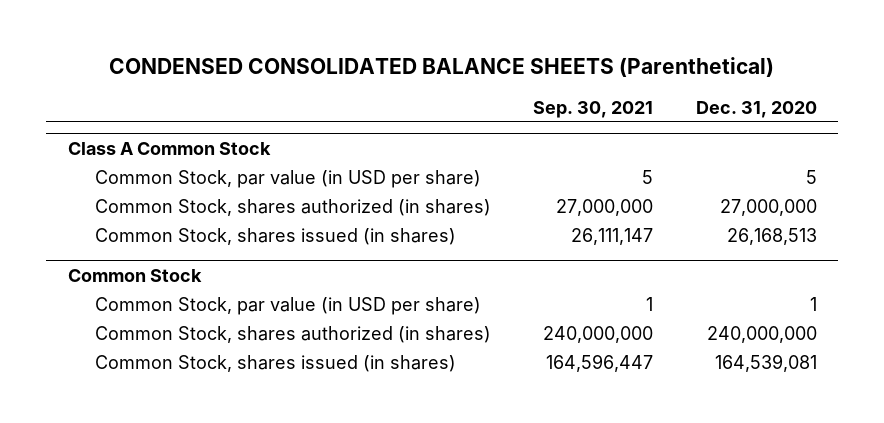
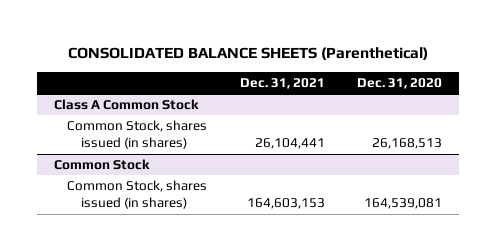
- CONDENSED CONSOLIDATED BALANCE SHEETS (Parenthetical)
+ CONSOLIDATED BALANCE SHEETS (Parenthetical)
- | Sep. 30, 2021 | Dec. 31, 2020
+ | Dec. 31, 2021 | Dec. 31, 2020
@ Class A Common Stock
- Common Stock, par value (in USD per share) | 5 | 5
- Common Stock, shares authorized (in shares) | 27,000,000 | 27,000,000
@ Common Stock
- Common Stock, par value (in USD per share) | 1 | 1
- Common Stock, shares authorized (in shares) | 240,000,000 | 240,000,000

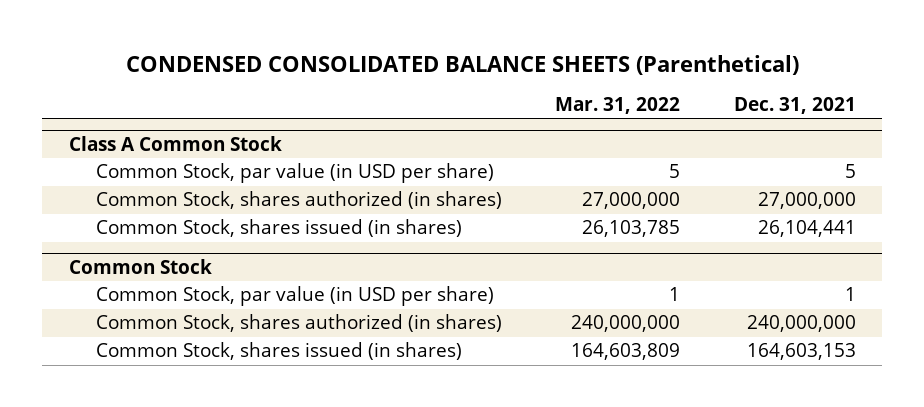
- CONSOLIDATED BALANCE SHEETS (Parenthetical)
+ CONDENSED CONSOLIDATED BALANCE SHEETS (Parenthetical)
- | Dec. 31, 2021 | Dec. 31, 2020
+ | Mar. 31, 2022 | Dec. 31, 2021
@ Class A Common Stock
+ Common Stock, par value (in USD per share) | 5 | 5
+ Common Stock, shares authorized (in shares) | 27,000,000 | 27,000,000
@ Common Stock
+ Common Stock, par value (in USD per share) | 1 | 1
+ Common Stock, shares authorized (in shares) | 240,000,000 | 240,000,000

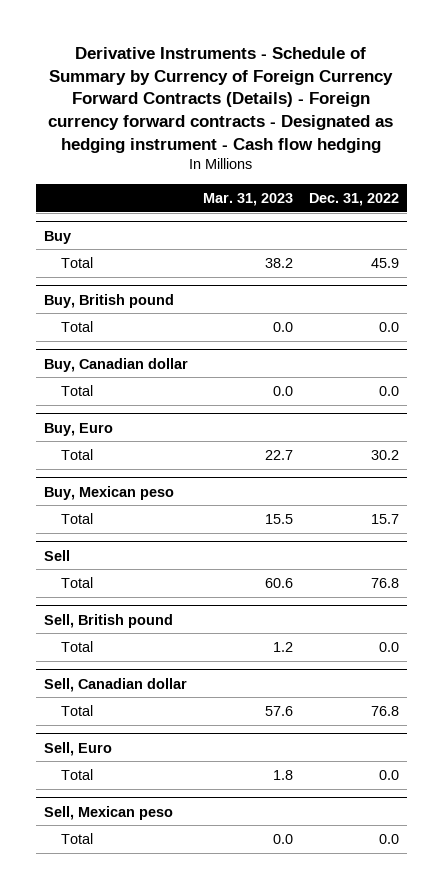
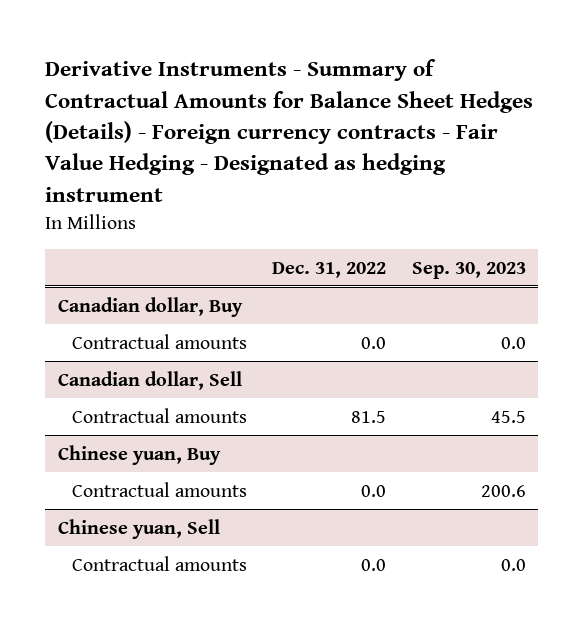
- Derivative Instruments - Schedule of Summary by Currency of Foreign Currency Forward Contracts (Details) - Foreign currency forward contracts - Designated as hedging instrument - Cash flow hedging
+ Derivative Instruments - Summary of Contractual Amounts for Balance Sheet Hedges (Details) - Foreign currency contracts - Fair Value Hedging - Designated as hedging instrument
- | Mar. 31, 2023 | Dec. 31, 2022
+ | Dec. 31, 2022 | Sep. 30, 2023
- Buy
- Total | 38.2 | 45.9
- Buy, British pound
- Total | 0.0 | 0.0
- Buy, Canadian dollar
- Total | 0.0 | 0.0
- Buy, Euro
- Total | 22.7 | 30.2
- Buy, Mexican peso
- Total | 15.5 | 15.7
- Sell
- Total | 60.6 | 76.8
- Sell, British pound
- Total | 1.2 | 0.0
- Sell, Canadian dollar
- Total | 57.6 | 76.8
- Sell, Euro
- Total | 1.8 | 0.0
- Sell, Mexican peso
- Total | 0.0 | 0.0
+ Canadian dollar, Buy
+ Contractual amounts | 0.0 | 0.0
+ Canadian dollar, Sell
+ Contractual amounts | 81.5 | 45.5
+ Chinese yuan, Buy
+ Contractual amounts | 0.0 | 200.6
+ Chinese yuan, Sell
+ Contractual amounts | 0.0 | 0.0

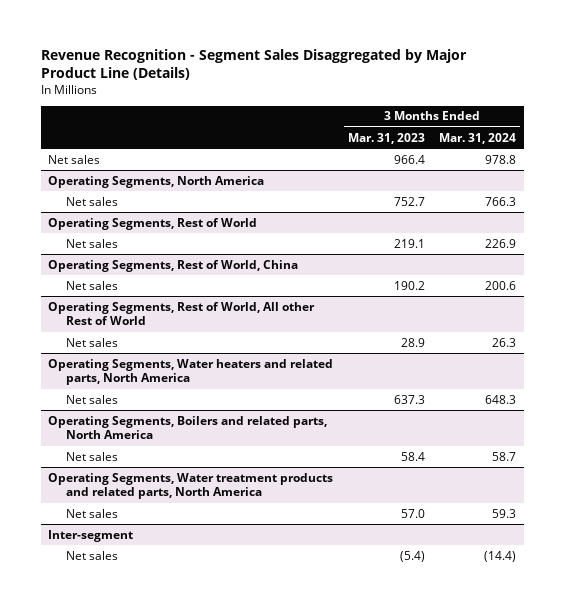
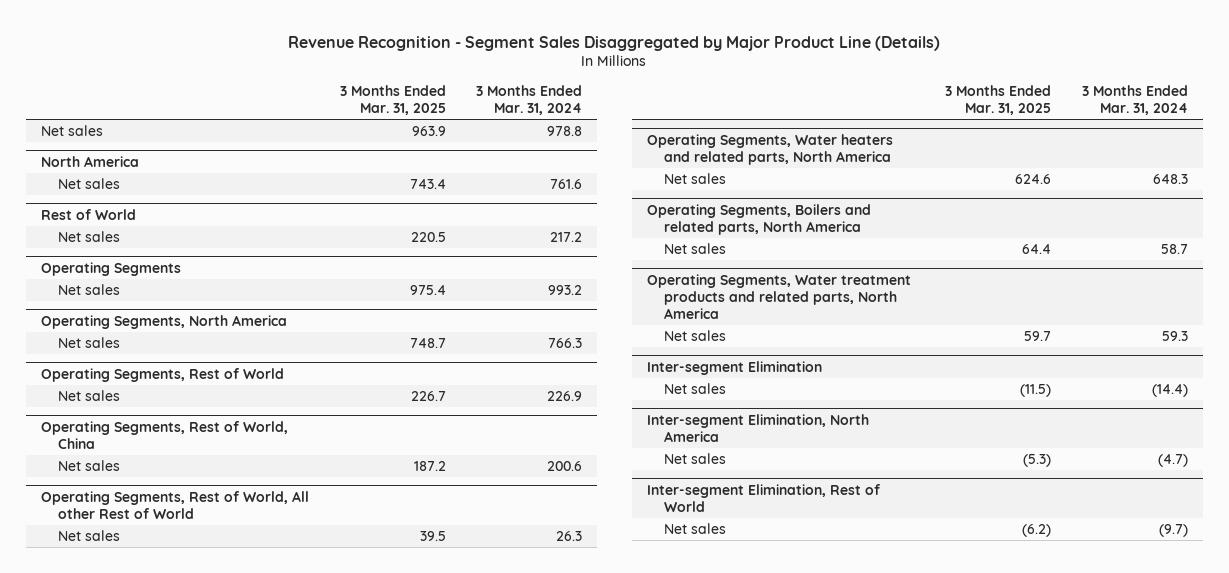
- | 3 Months Ended Mar. 31, 2023 | 3 Months Ended Mar. 31, 2024
+ | 3 Months Ended Mar. 31, 2025 | 3 Months Ended Mar. 31, 2024
+ North America
+ Net sales | 743.4 | 761.6
+ Rest of World
+ Net sales | 220.5 | 217.2
+ Operating Segments
+ Net sales | 975.4 | 993.2
- Inter-segment
+ Inter-segment Elimination
+ Inter-segment Elimination, North America
+ Net sales | (5.3) | (4.7)
+ Inter-segment Elimination, Rest of World
+ Net sales | (6.2) | (9.7)

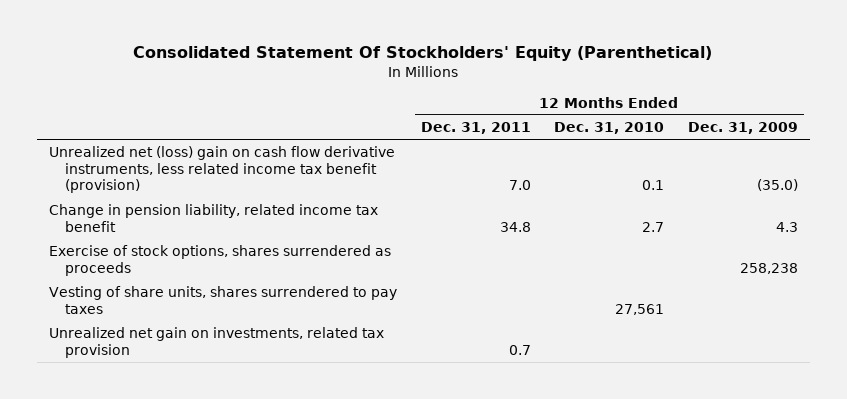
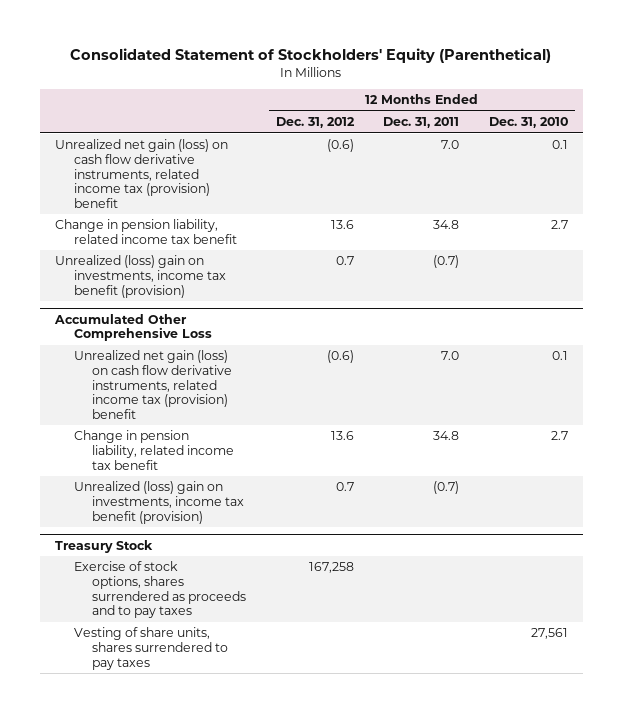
- Consolidated Statement Of Stockholders' Equity (Parenthetical)
+ Consolidated Statement of Stockholders' Equity (Parenthetical)
- | 12 Months Ended Dec. 31, 2011 | 12 Months Ended Dec. 31, 2010 | 12 Months Ended Dec. 31, 2009
+ | 12 Months Ended Dec. 31, 2012 | 12 Months Ended Dec. 31, 2011 | 12 Months Ended Dec. 31, 2010
- Unrealized net (loss) gain on cash flow derivative instruments, less related income tax benefit (provision) | 7.0 | 0.1 | (35.0)
+ Unrealized net gain (loss) on cash flow derivative instruments, related income tax (provision) benefit | (0.6) | 7.0 | 0.1
- Exercise of stock options, shares surrendered as proceeds | | | 258,238
+ Unrealized (loss) gain on investments, income tax benefit (provision) | 0.7 | (0.7) |
+ Accumulated Other Comprehensive Loss
+ Unrealized net gain (loss) on cash flow derivative instruments, related income tax (provision) benefit | (0.6) | 7.0 | 0.1
+ Change in pension liability, related income tax benefit | 13.6 | 34.8 | 2.7
+ Unrealized (loss) gain on investments, income tax benefit (provision) | 0.7 | (0.7) |
+ Treasury Stock
+ Exercise of stock options, shares surrendered as proceeds and to pay taxes | 167,258 | |
- Unrealized net gain on investments, related tax provision | 0.7 | |

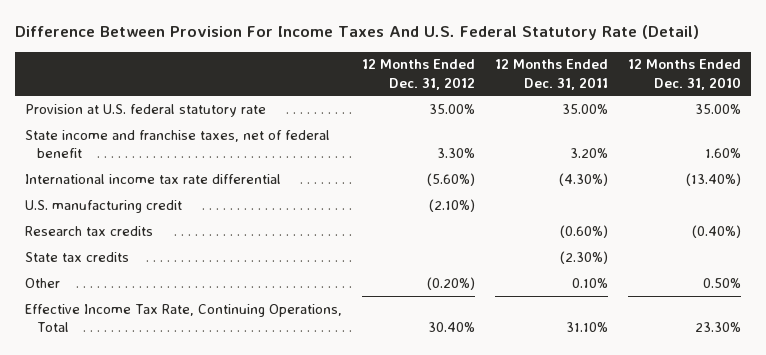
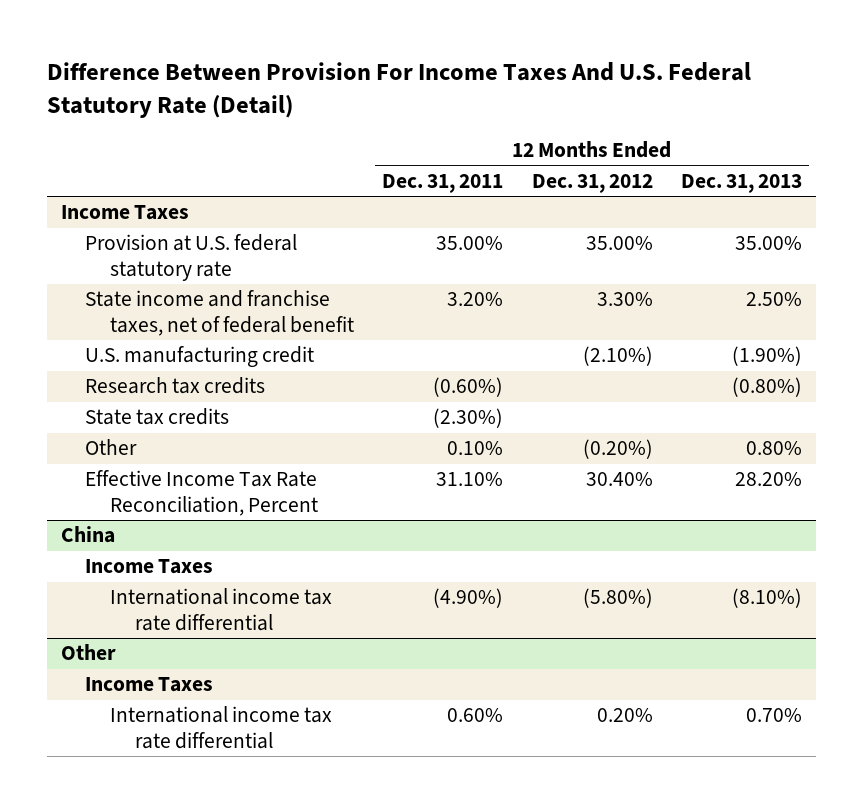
- | 12 Months Ended Dec. 31, 2012 | 12 Months Ended Dec. 31, 2011 | 12 Months Ended Dec. 31, 2010
+ | 12 Months Ended Dec. 31, 2011 | 12 Months Ended Dec. 31, 2012 | 12 Months Ended Dec. 31, 2013
+ Income Taxes
- International income tax rate differential | (5.60%) | (4.30%) | (13.40%)
- Effective Income Tax Rate, Continuing Operations, Total | 30.40% | 31.10% | 23.30%
+ Effective Income Tax Rate Reconciliation, Percent | 31.10% | 30.40% | 28.20%
+ China
+ Income Taxes
+ International income tax rate differential | (4.90%) | (5.80%) | (8.10%)
+ Other
+ Income Taxes
+ International income tax rate differential | 0.60% | 0.20% | 0.70%

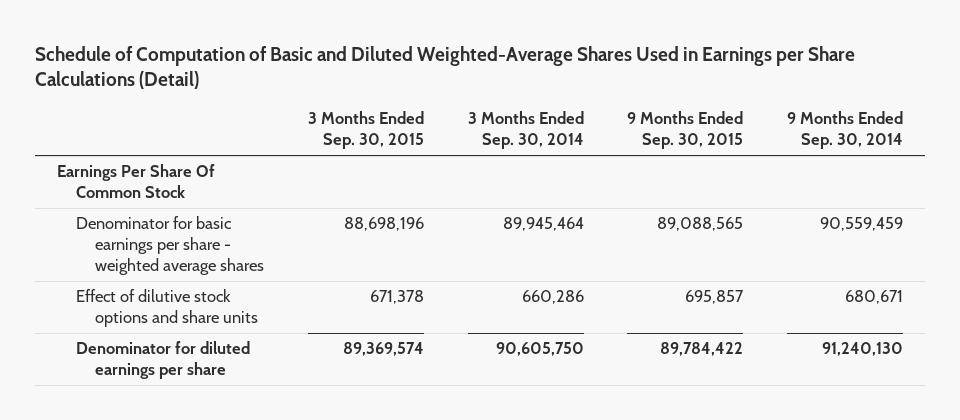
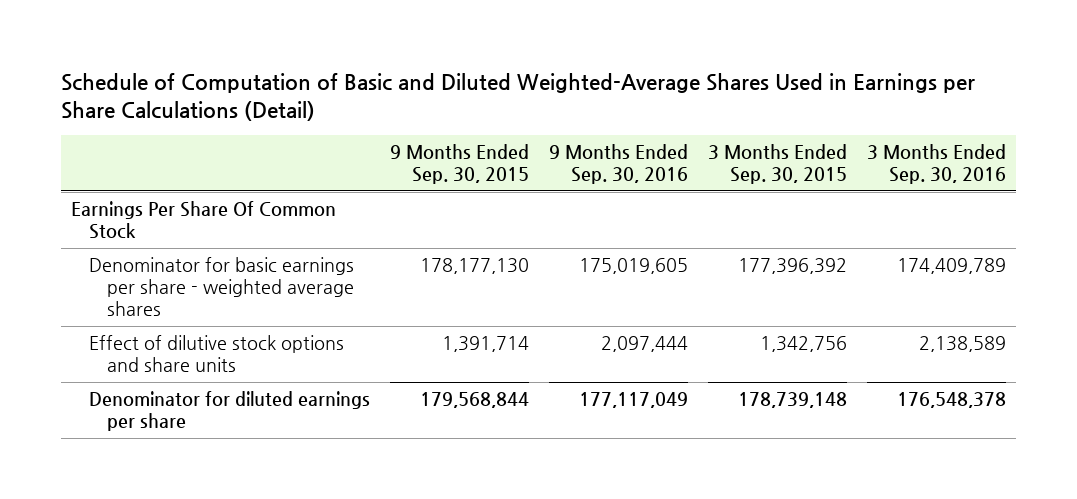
- | 3 Months Ended Sep. 30, 2015 | 3 Months Ended Sep. 30, 2014 | 9 Months Ended Sep. 30, 2015 | 9 Months Ended Sep. 30, 2014
+ | 9 Months Ended Sep. 30, 2015 | 9 Months Ended Sep. 30, 2016 | 3 Months Ended Sep. 30, 2015 | 3 Months Ended Sep. 30, 2016
- Denominator for basic earnings per share - weighted average shares | 88,698,196 | 89,945,464 | 89,088,565 | 90,559,459
- Effect of dilutive stock options and share units | 671,378 | 660,286 | 695,857 | 680,671
- Denominator for diluted earnings per share | 89,369,574 | 90,605,750 | 89,784,422 | 91,240,130
+ Denominator for basic earnings per share - weighted average shares | 178,177,130 | 175,019,605 | 177,396,392 | 174,409,789
+ Effect of dilutive stock options and share units | 1,391,714 | 2,097,444 | 1,342,756 | 2,138,589
+ Denominator for diluted earnings per share | 179,568,844 | 177,117,049 | 178,739,148 | 176,548,378

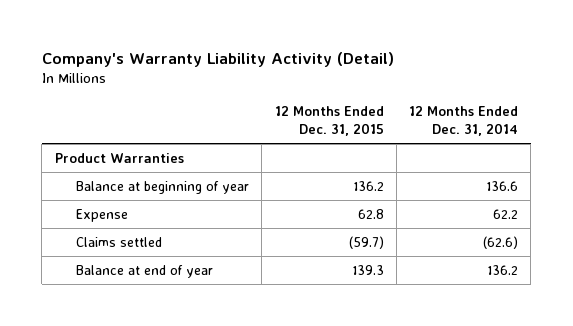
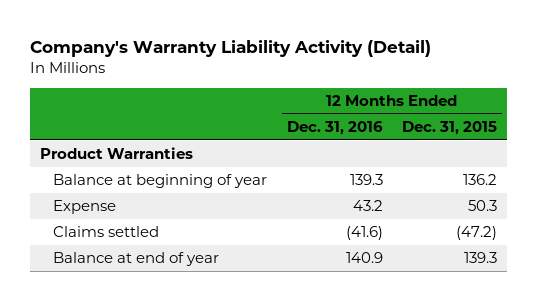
- | 12 Months Ended Dec. 31, 2015 | 12 Months Ended Dec. 31, 2014
+ | 12 Months Ended Dec. 31, 2016 | 12 Months Ended Dec. 31, 2015
- Expense | 62.8 | 62.2
- Claims settled | (59.7) | (62.6)
+ Expense | 43.2 | 50.3
+ Claims settled | (41.6) | (47.2)

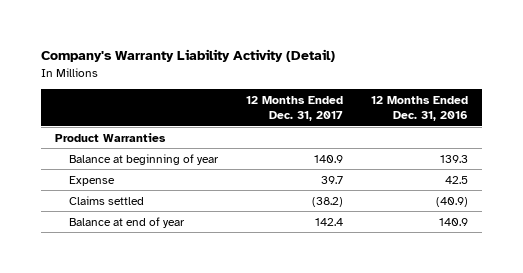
- | 12 Months Ended Dec. 31, 2016 | 12 Months Ended Dec. 31, 2015
+ | 12 Months Ended Dec. 31, 2017 | 12 Months Ended Dec. 31, 2016
- Expense | 43.2 | 50.3
- Claims settled | (41.6) | (47.2)
+ Expense | 39.7 | 42.5
+ Claims settled | (38.2) | (40.9)

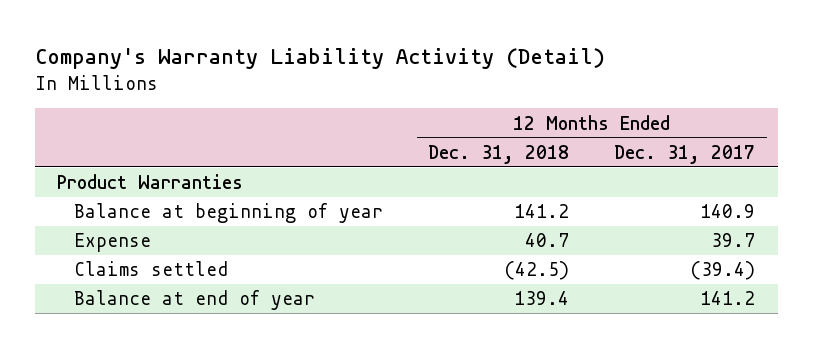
- | 12 Months Ended Dec. 31, 2017 | 12 Months Ended Dec. 31, 2016
+ | 12 Months Ended Dec. 31, 2018 | 12 Months Ended Dec. 31, 2017
- Claims settled | (38.2) | (40.9)
- Balance at end of year | 142.4 | 140.9
+ Claims settled | (42.5) | (39.4)
+ Balance at end of year | 139.4 | 141.2

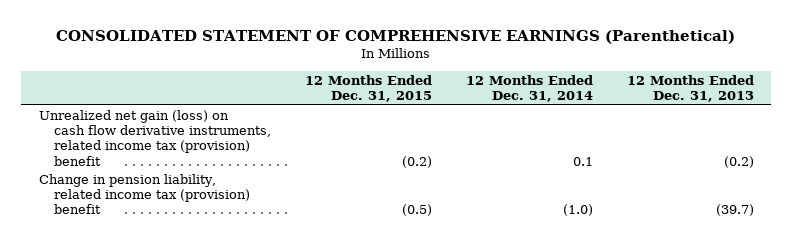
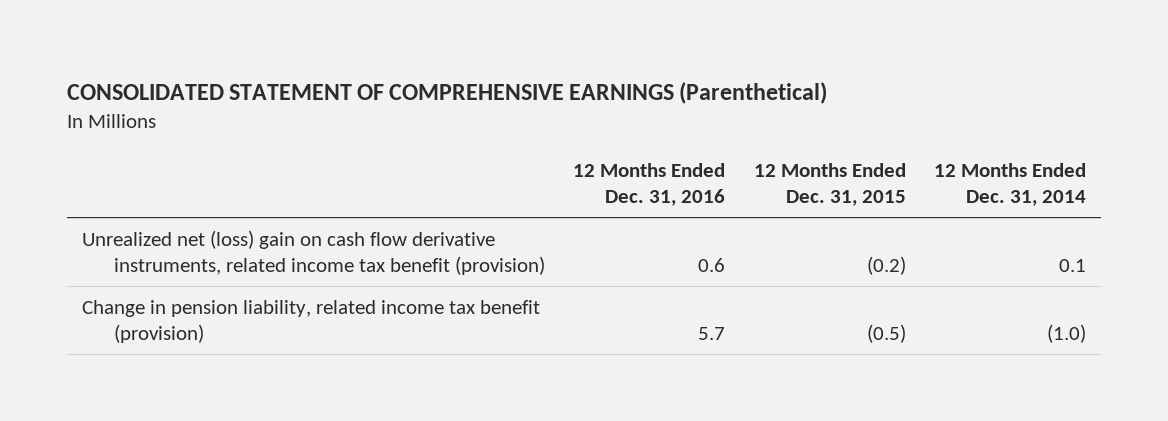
- | 12 Months Ended Dec. 31, 2015 | 12 Months Ended Dec. 31, 2014 | 12 Months Ended Dec. 31, 2013
+ | 12 Months Ended Dec. 31, 2016 | 12 Months Ended Dec. 31, 2015 | 12 Months Ended Dec. 31, 2014
- Unrealized net gain (loss) on cash flow derivative instruments, related income tax (provision) benefit | (0.2) | 0.1 | (0.2)
- Change in pension liability, related income tax (provision) benefit | (0.5) | (1.0) | (39.7)
+ Unrealized net (loss) gain on cash flow derivative instruments, related income tax benefit (provision) | 0.6 | (0.2) | 0.1
+ Change in pension liability, related income tax benefit (provision) | 5.7 | (0.5) | (1.0)

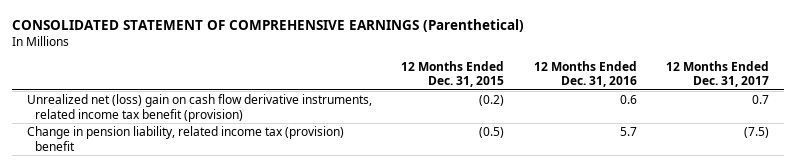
- | 12 Months Ended Dec. 31, 2016 | 12 Months Ended Dec. 31, 2015 | 12 Months Ended Dec. 31, 2014
+ | 12 Months Ended Dec. 31, 2015 | 12 Months Ended Dec. 31, 2016 | 12 Months Ended Dec. 31, 2017
- Change in pension liability, related income tax benefit (provision) | 5.7 | (0.5) | (1.0)
+ Change in pension liability, related income tax (provision) benefit | (0.5) | 5.7 | (7.5)

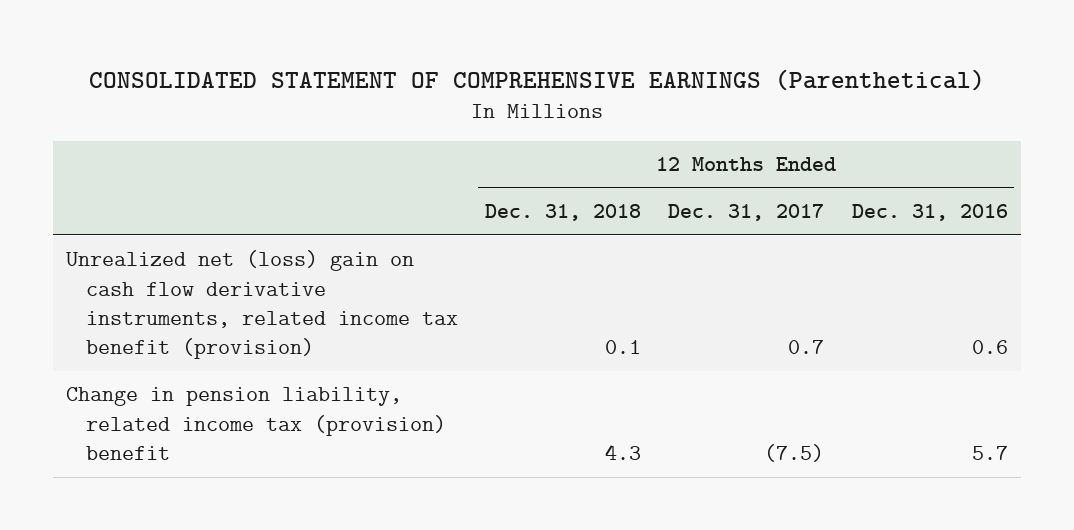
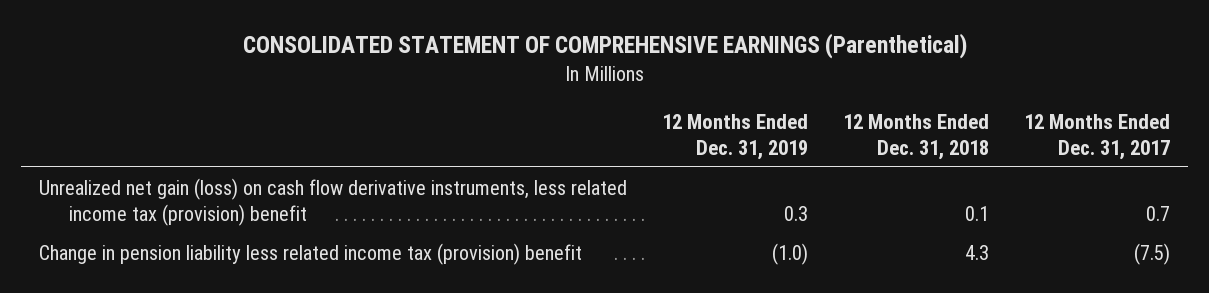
- | 12 Months Ended Dec. 31, 2018 | 12 Months Ended Dec. 31, 2017 | 12 Months Ended Dec. 31, 2016
+ | 12 Months Ended Dec. 31, 2019 | 12 Months Ended Dec. 31, 2018 | 12 Months Ended Dec. 31, 2017
- Unrealized net (loss) gain on cash flow derivative instruments, related income tax benefit (provision) | 0.1 | 0.7 | 0.6
- Change in pension liability, related income tax (provision) benefit | 4.3 | (7.5) | 5.7
+ Unrealized net gain (loss) on cash flow derivative instruments, less related income tax (provision) benefit | 0.3 | 0.1 | 0.7
+ Change in pension liability less related income tax (provision) benefit | (1.0) | 4.3 | (7.5)

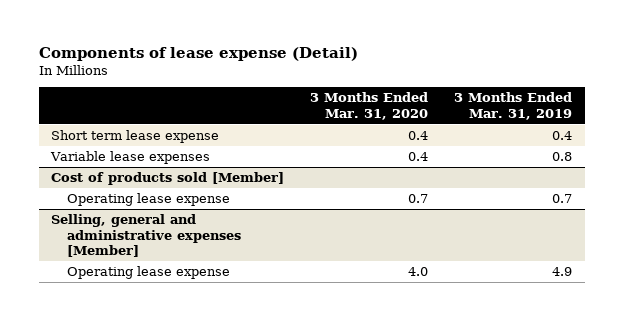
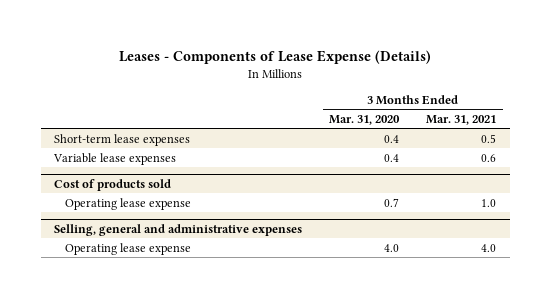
- Components of lease expense (Detail)
+ Leases - Components of Lease Expense (Details)
- | 3 Months Ended Mar. 31, 2020 | 3 Months Ended Mar. 31, 2019
+ | 3 Months Ended Mar. 31, 2020 | 3 Months Ended Mar. 31, 2021
- Short term lease expense | 0.4 | 0.4
+ Short-term lease expenses | 0.4 | 0.5
- Cost of products sold [Member]
+ Cost of products sold
- Selling, general and administrative expenses [Member]
+ Selling, general and administrative expenses

